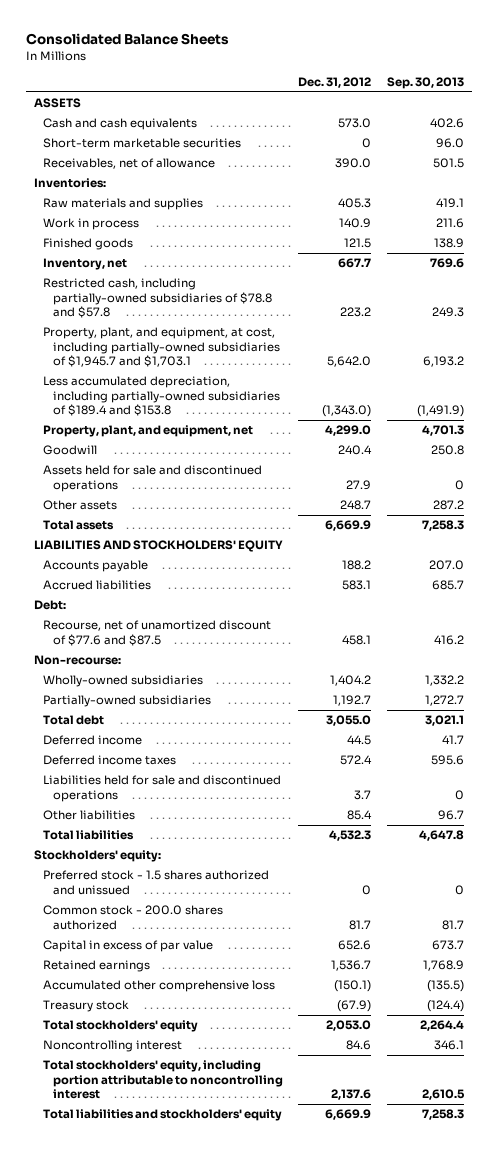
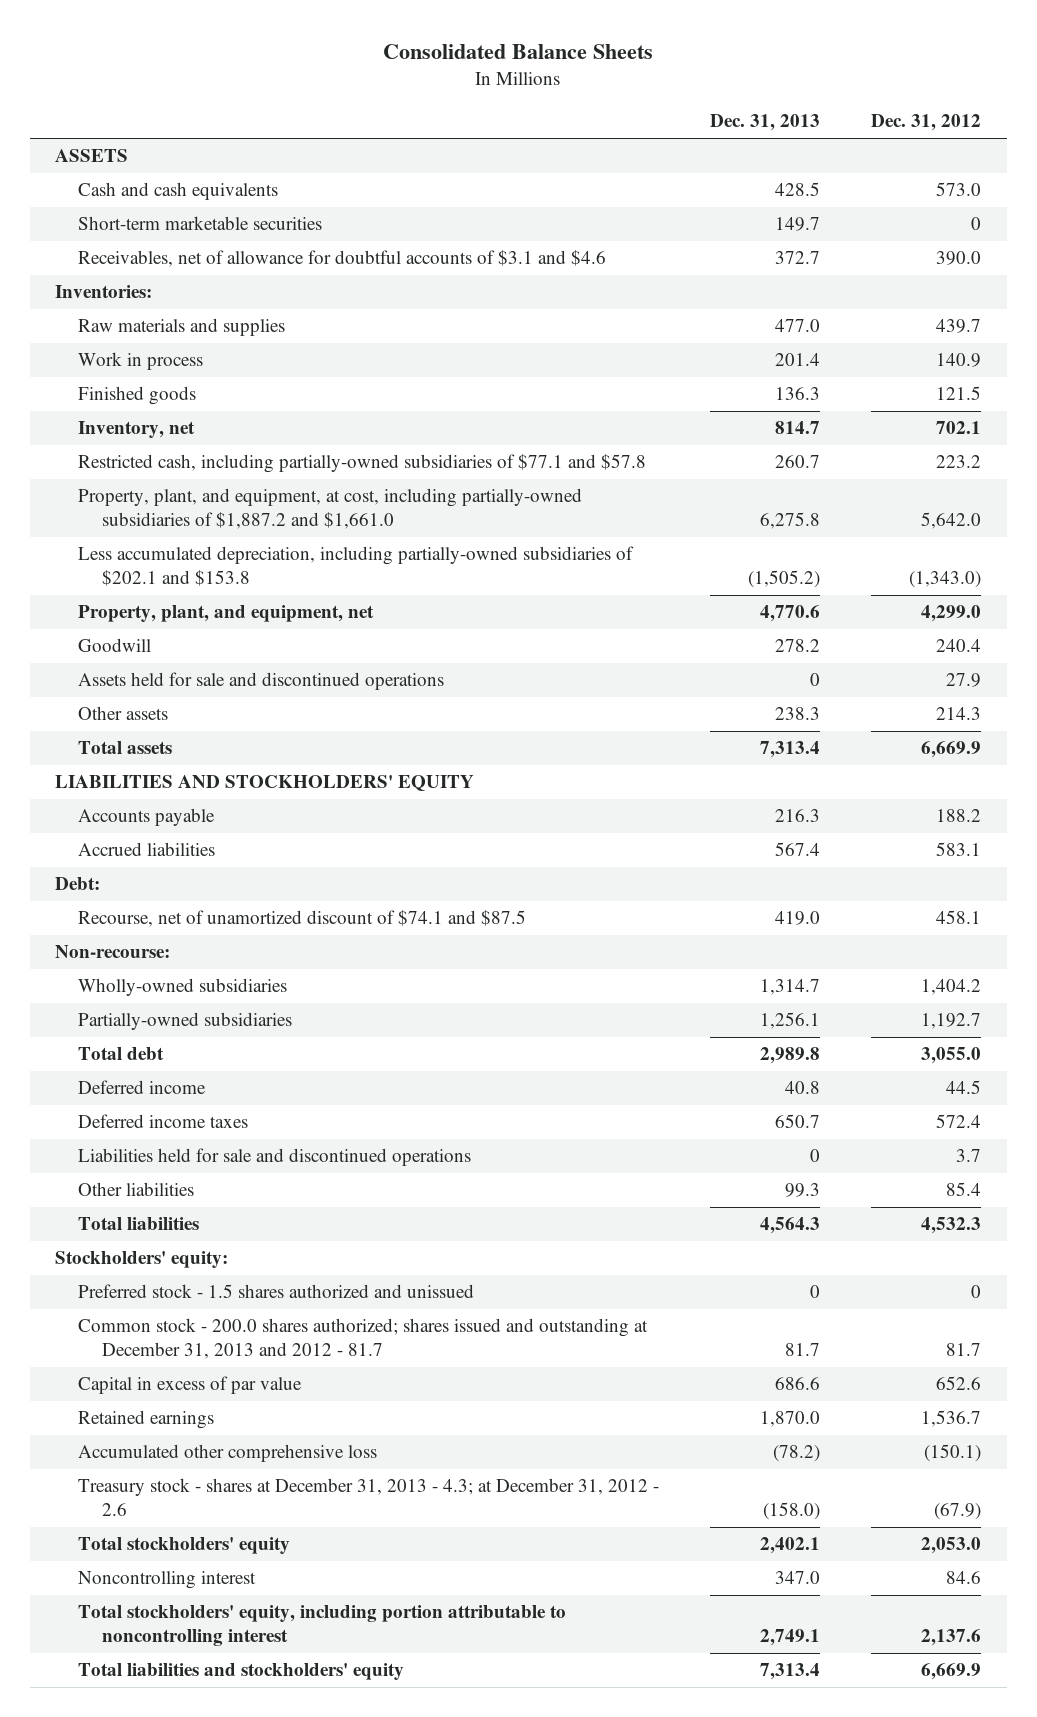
- | Dec. 31, 2012 | Sep. 30, 2013
+ | Dec. 31, 2013 | Dec. 31, 2012
- Receivables, net of allowance | 390.0 | 501.5
+ Receivables, net of allowance for doubtful accounts of $3.1 and $4.6 | 372.7 | 390.0
- Raw materials and supplies | 405.3 | 419.1
+ Raw materials and supplies | 477.0 | 439.7
- Inventory, net | 667.7 | 769.6
- Restricted cash, including partially-owned subsidiaries of $78.8 and $57.8 | 223.2 | 249.3
- Property, plant, and equipment, at cost, including partially-owned subsidiaries of $1,945.7 and $1,703.1 | 5,642.0 | 6,193.2
- Less accumulated depreciation, including partially-owned subsidiaries of $189.4 and $153.8 | (1,343.0) | (1,491.9)
+ Inventory, net | 814.7 | 702.1
+ Restricted cash, including partially-owned subsidiaries of $77.1 and $57.8 | 260.7 | 223.2
+ Property, plant, and equipment, at cost, including partially-owned subsidiaries of $1,887.2 and $1,661.0 | 6,275.8 | 5,642.0
+ Less accumulated depreciation, including partially-owned subsidiaries of $202.1 and $153.8 | (1,505.2) | (1,343.0)
- Other assets | 248.7 | 287.2
+ Other assets | 238.3 | 214.3
- Recourse, net of unamortized discount of $77.6 and $87.5 | 458.1 | 416.2
+ Recourse, net of unamortized discount of $74.1 and $87.5 | 419.0 | 458.1
- Common stock - 200.0 shares authorized | 81.7 | 81.7
+ Common stock - 200.0 shares authorized; shares issued and outstanding at December 31, 2013 and 2012 - 81.7 | 81.7 | 81.7
- Treasury stock | (67.9) | (124.4)
+ Treasury stock - shares at December 31, 2013 - 4.3; at December 31, 2012 - 2.6 | (158.0) | (67.9)

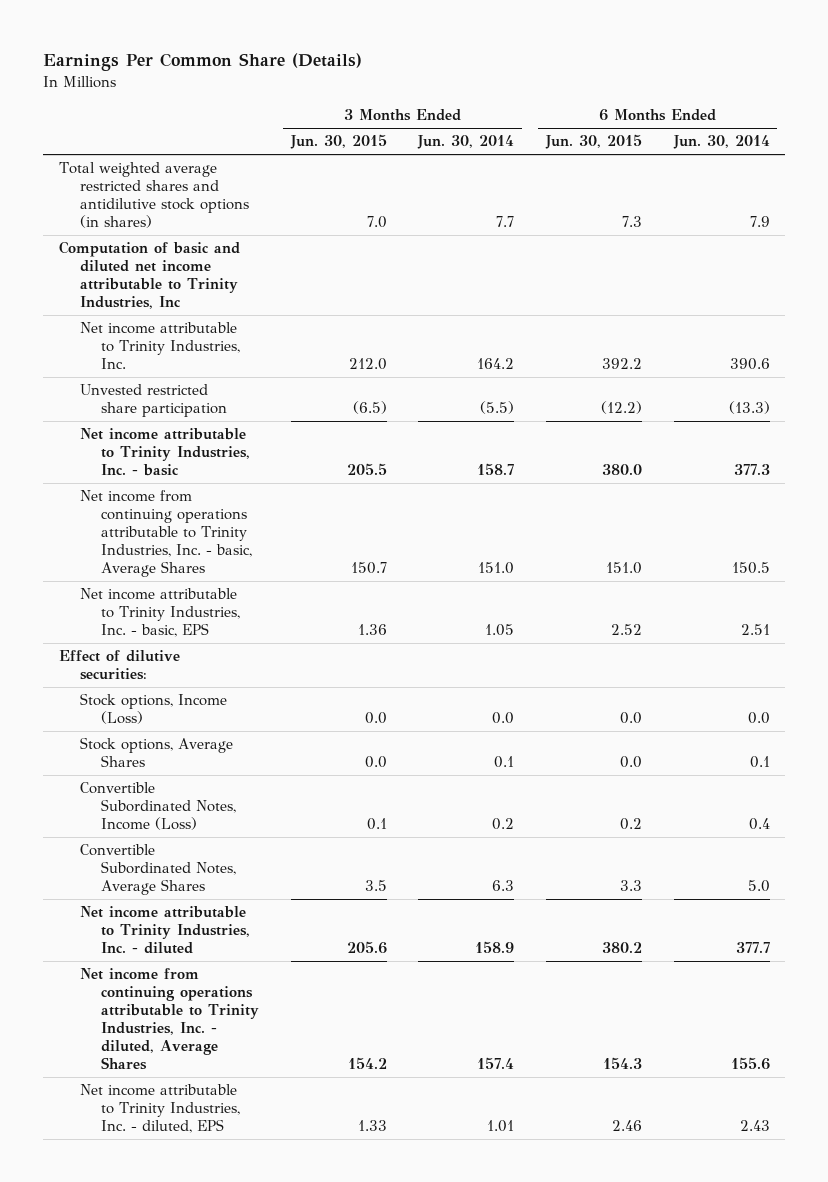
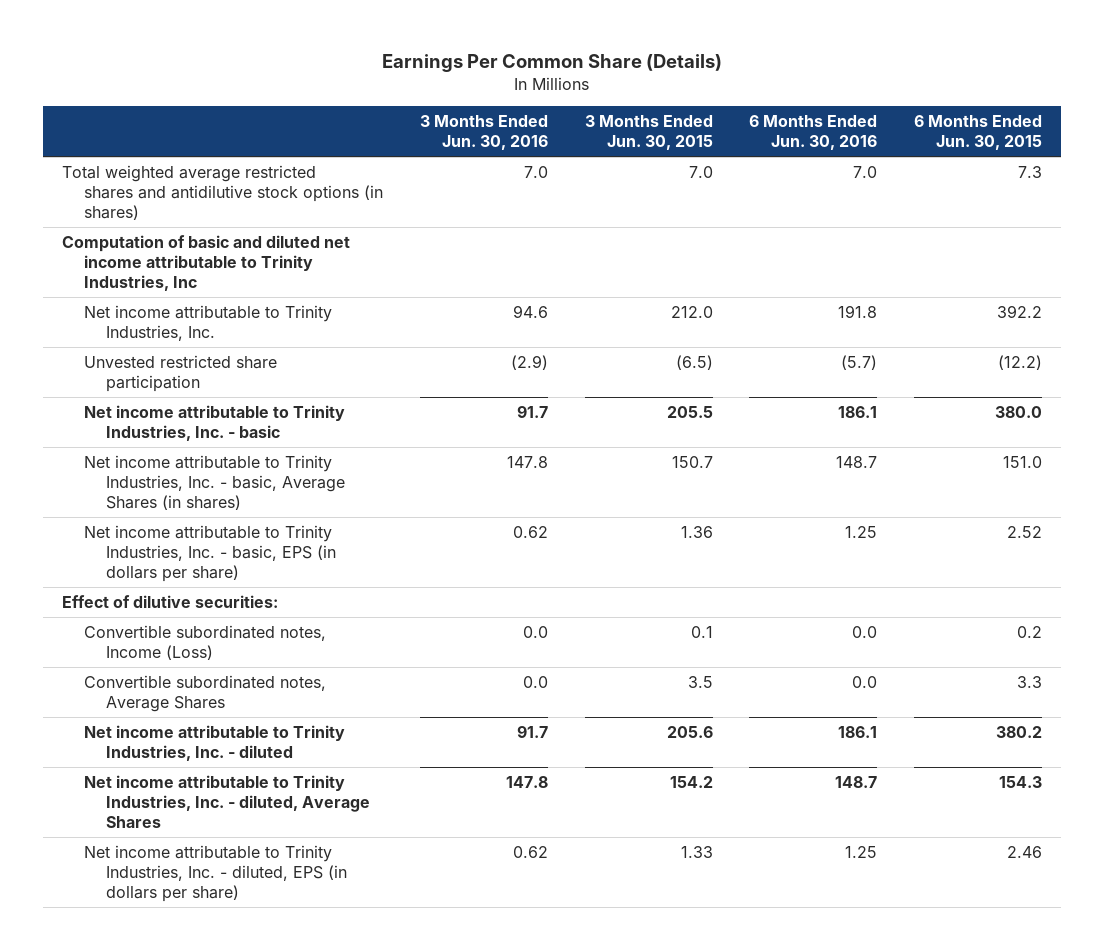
- | 3 Months Ended Jun. 30, 2015 | 3 Months Ended Jun. 30, 2014 | 6 Months Ended Jun. 30, 2015 | 6 Months Ended Jun. 30, 2014
+ | 3 Months Ended Jun. 30, 2016 | 3 Months Ended Jun. 30, 2015 | 6 Months Ended Jun. 30, 2016 | 6 Months Ended Jun. 30, 2015
- Net income from continuing operations attributable to Trinity Industries, Inc. - basic, Average Shares | 150.7 | 151.0 | 151.0 | 150.5
- Net income attributable to Trinity Industries, Inc. - basic, EPS | 1.36 | 1.05 | 2.52 | 2.51
+ Net income attributable to Trinity Industries, Inc. - basic, Average Shares (in shares) | 147.8 | 150.7 | 148.7 | 151.0
+ Net income attributable to Trinity Industries, Inc. - basic, EPS (in dollars per share) | 0.62 | 1.36 | 1.25 | 2.52
- Stock options, Income (Loss) | 0.0 | 0.0 | 0.0 | 0.0
- Stock options, Average Shares | 0.0 | 0.1 | 0.0 | 0.1
- Convertible Subordinated Notes, Income (Loss) | 0.1 | 0.2 | 0.2 | 0.4
- Convertible Subordinated Notes, Average Shares | 3.5 | 6.3 | 3.3 | 5.0
+ Convertible subordinated notes, Income (Loss) | 0.0 | 0.1 | 0.0 | 0.2
+ Convertible subordinated notes, Average Shares | 0.0 | 3.5 | 0.0 | 3.3
- Net income from continuing operations attributable to Trinity Industries, Inc. - diluted, Average Shares | 154.2 | 157.4 | 154.3 | 155.6
- Net income attributable to Trinity Industries, Inc. - diluted, EPS | 1.33 | 1.01 | 2.46 | 2.43
+ Net income attributable to Trinity Industries, Inc. - diluted, Average Shares | 147.8 | 154.2 | 148.7 | 154.3
+ Net income attributable to Trinity Industries, Inc. - diluted, EPS (in dollars per share) | 0.62 | 1.33 | 1.25 | 2.46

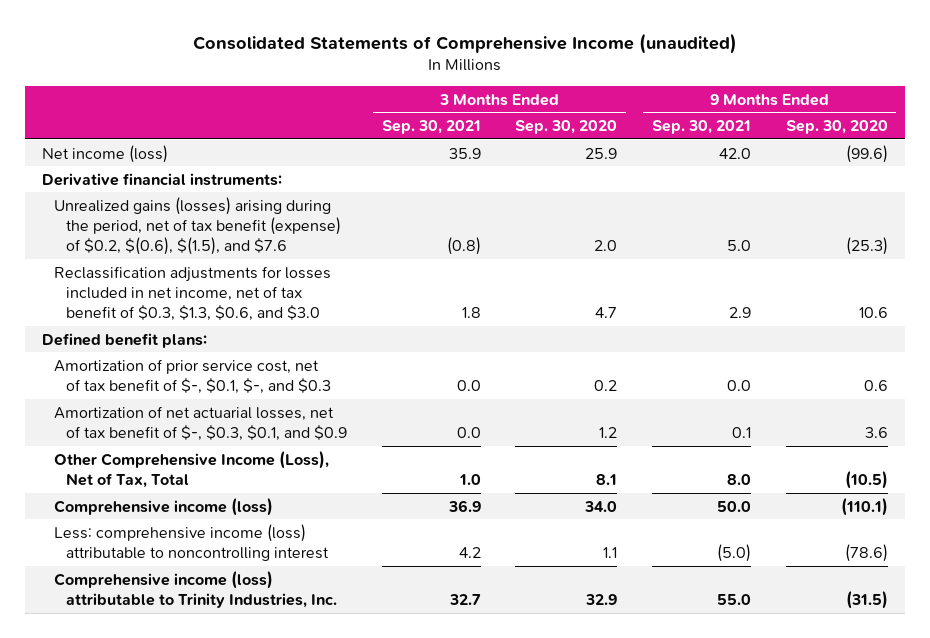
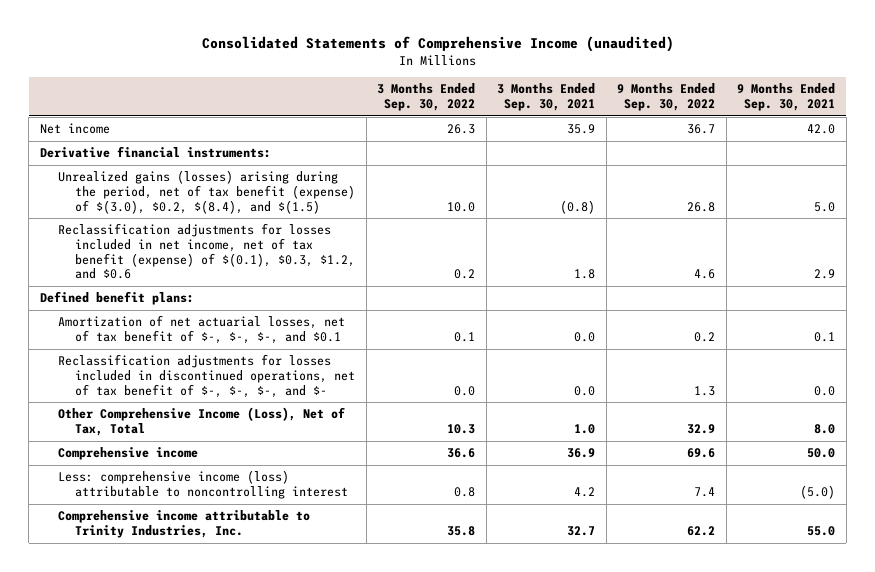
- | 3 Months Ended Sep. 30, 2021 | 3 Months Ended Sep. 30, 2020 | 9 Months Ended Sep. 30, 2021 | 9 Months Ended Sep. 30, 2020
+ | 3 Months Ended Sep. 30, 2022 | 3 Months Ended Sep. 30, 2021 | 9 Months Ended Sep. 30, 2022 | 9 Months Ended Sep. 30, 2021
- Net income (loss) | 35.9 | 25.9 | 42.0 | (99.6)
+ Net income | 26.3 | 35.9 | 36.7 | 42.0
- Unrealized gains (losses) arising during the period, net of tax benefit (expense) of $0.2, $(0.6), $(1.5), and $7.6 | (0.8) | 2.0 | 5.0 | (25.3)
- Reclassification adjustments for losses included in net income, net of tax benefit of $0.3, $1.3, $0.6, and $3.0 | 1.8 | 4.7 | 2.9 | 10.6
+ Unrealized gains (losses) arising during the period, net of tax benefit (expense) of $(3.0), $0.2, $(8.4), and $(1.5) | 10.0 | (0.8) | 26.8 | 5.0
+ Reclassification adjustments for losses included in net income, net of tax benefit (expense) of $(0.1), $0.3, $1.2, and $0.6 | 0.2 | 1.8 | 4.6 | 2.9
- Amortization of prior service cost, net of tax benefit of $-, $0.1, $-, and $0.3 | 0.0 | 0.2 | 0.0 | 0.6
- Amortization of net actuarial losses, net of tax benefit of $-, $0.3, $0.1, and $0.9 | 0.0 | 1.2 | 0.1 | 3.6
+ Amortization of net actuarial losses, net of tax benefit of $-, $-, $-, and $0.1 | 0.1 | 0.0 | 0.2 | 0.1
+ Reclassification adjustments for losses included in discontinued operations, net of tax benefit of $-, $-, $-, and $- | 0.0 | 0.0 | 1.3 | 0.0
- Comprehensive income (loss) | 36.9 | 34.0 | 50.0 | (110.1)
+ Comprehensive income | 36.6 | 36.9 | 69.6 | 50.0
- Comprehensive income (loss) attributable to Trinity Industries, Inc. | 32.7 | 32.9 | 55.0 | (31.5)
+ Comprehensive income attributable to Trinity Industries, Inc. | 35.8 | 32.7 | 62.2 | 55.0

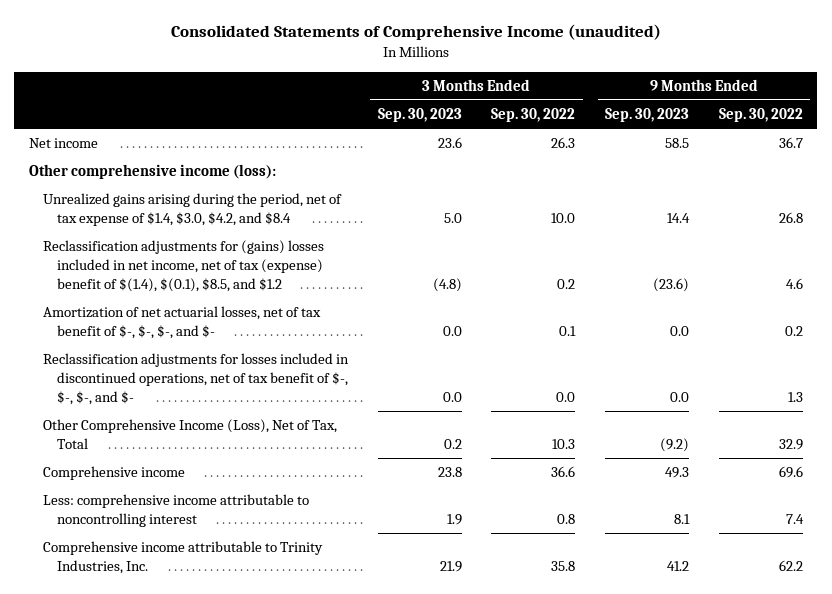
- | 3 Months Ended Sep. 30, 2022 | 3 Months Ended Sep. 30, 2021 | 9 Months Ended Sep. 30, 2022 | 9 Months Ended Sep. 30, 2021
+ | 3 Months Ended Sep. 30, 2023 | 3 Months Ended Sep. 30, 2022 | 9 Months Ended Sep. 30, 2023 | 9 Months Ended Sep. 30, 2022
- Derivative financial instruments:
- Unrealized gains (losses) arising during the period, net of tax benefit (expense) of $(3.0), $0.2, $(8.4), and $(1.5) | 10.0 | (0.8) | 26.8 | 5.0
- Reclassification adjustments for losses included in net income, net of tax benefit (expense) of $(0.1), $0.3, $1.2, and $0.6 | 0.2 | 1.8 | 4.6 | 2.9
- Defined benefit plans:
- Amortization of net actuarial losses, net of tax benefit of $-, $-, $-, and $0.1 | 0.1 | 0.0 | 0.2 | 0.1
+ Other comprehensive income (loss):
+ Unrealized gains arising during the period, net of tax expense of $1.4, $3.0, $4.2, and $8.4 | 5.0 | 10.0 | 14.4 | 26.8
+ Reclassification adjustments for (gains) losses included in net income, net of tax (expense) benefit of $(1.4), $(0.1), $8.5, and $1.2 | (4.8) | 0.2 | (23.6) | 4.6
+ Amortization of net actuarial losses, net of tax benefit of $-, $-, $-, and $- | 0.0 | 0.1 | 0.0 | 0.2
- Less: comprehensive income (loss) attributable to noncontrolling interest | 0.8 | 4.2 | 7.4 | (5.0)
+ Less: comprehensive income attributable to noncontrolling interest | 1.9 | 0.8 | 8.1 | 7.4

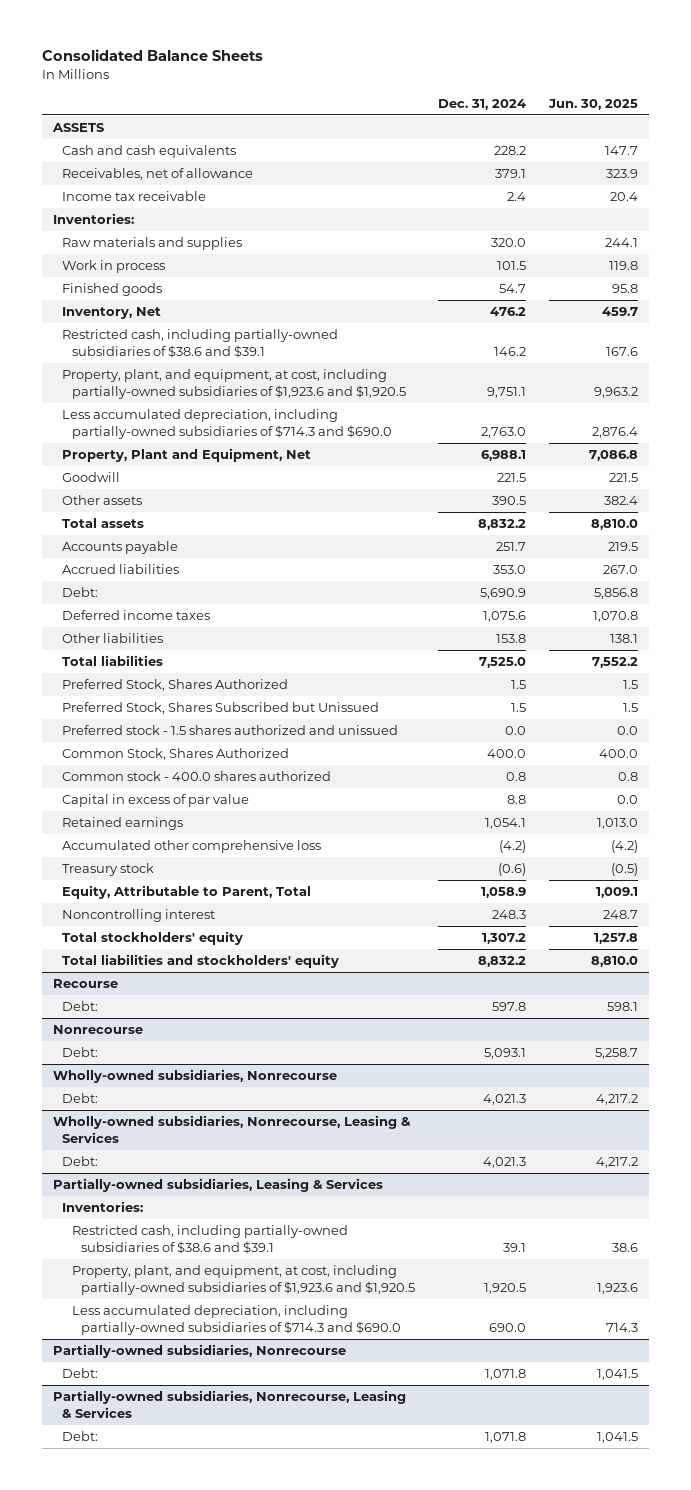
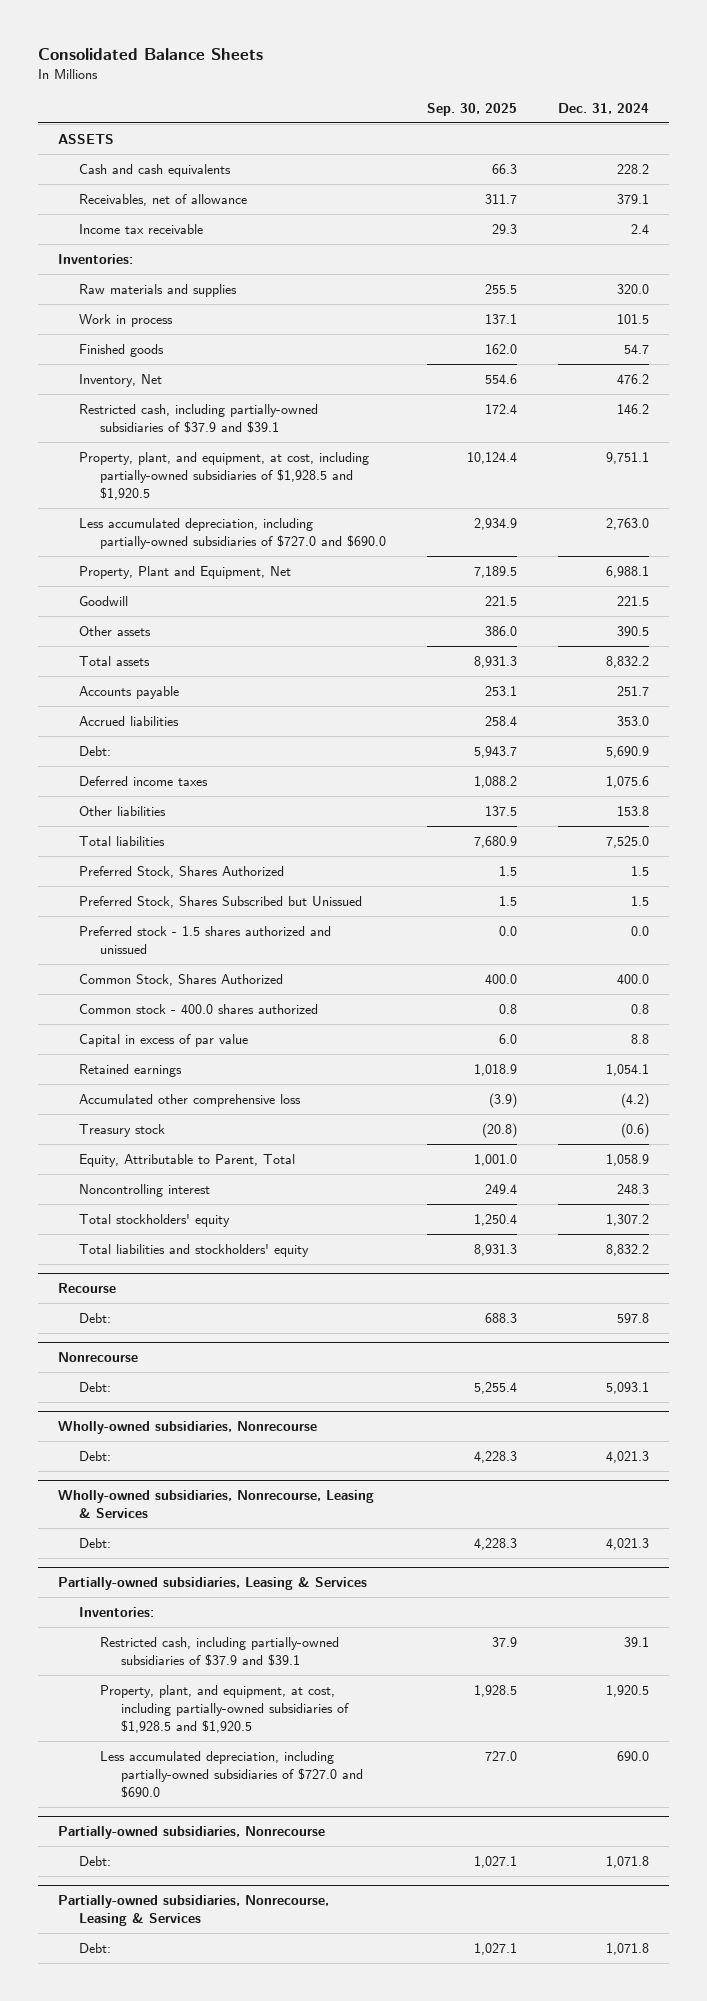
- | Dec. 31, 2024 | Jun. 30, 2025
+ | Sep. 30, 2025 | Dec. 31, 2024
- Restricted cash, including partially-owned subsidiaries of $38.6 and $39.1 | 146.2 | 167.6
- Property, plant, and equipment, at cost, including partially-owned subsidiaries of $1,923.6 and $1,920.5 | 9,751.1 | 9,963.2
- Less accumulated depreciation, including partially-owned subsidiaries of $714.3 and $690.0 | 2,763.0 | 2,876.4
+ Restricted cash, including partially-owned subsidiaries of $37.9 and $39.1 | 172.4 | 146.2
+ Property, plant, and equipment, at cost, including partially-owned subsidiaries of $1,928.5 and $1,920.5 | 10,124.4 | 9,751.1
+ Less accumulated depreciation, including partially-owned subsidiaries of $727.0 and $690.0 | 2,934.9 | 2,763.0
@ Partially-owned subsidiaries, Leasing & Services
- Restricted cash, including partially-owned subsidiaries of $38.6 and $39.1 | 39.1 | 38.6
- Property, plant, and equipment, at cost, including partially-owned subsidiaries of $1,923.6 and $1,920.5 | 1,920.5 | 1,923.6
- Less accumulated depreciation, including partially-owned subsidiaries of $714.3 and $690.0 | 690.0 | 714.3
+ Restricted cash, including partially-owned subsidiaries of $37.9 and $39.1 | 37.9 | 39.1
+ Property, plant, and equipment, at cost, including partially-owned subsidiaries of $1,928.5 and $1,920.5 | 1,928.5 | 1,920.5
+ Less accumulated depreciation, including partially-owned subsidiaries of $727.0 and $690.0 | 727.0 | 690.0

